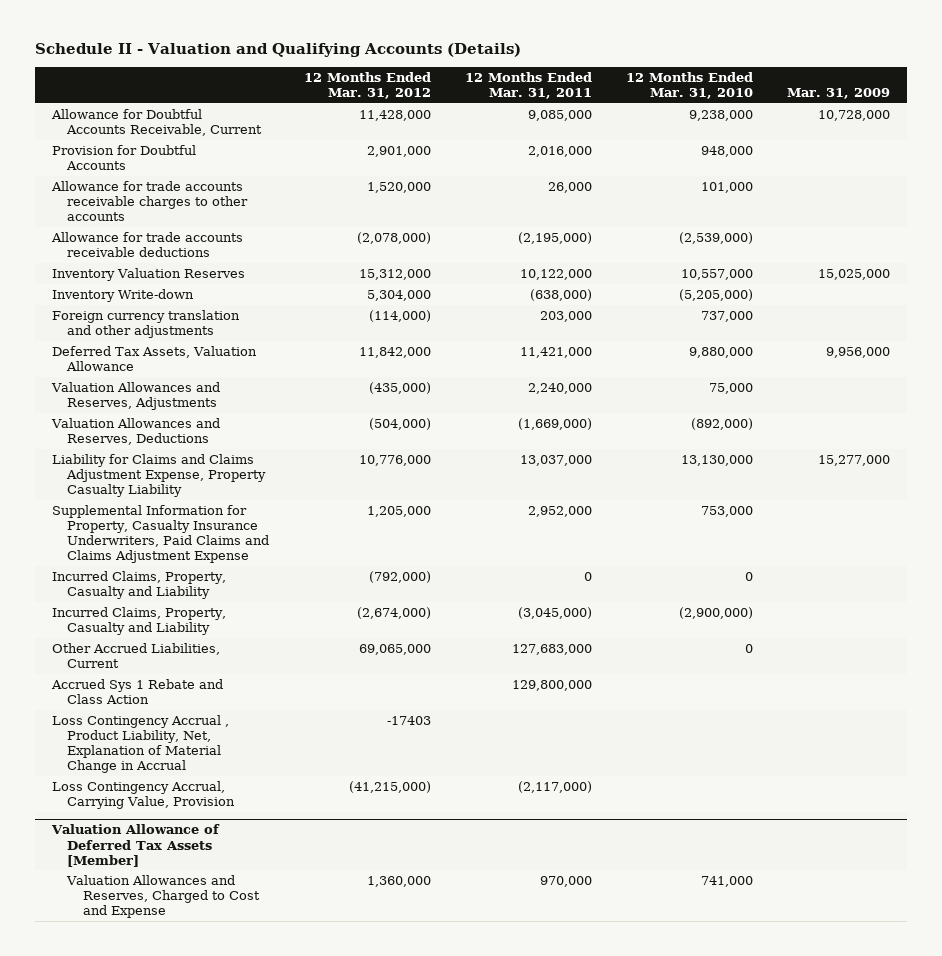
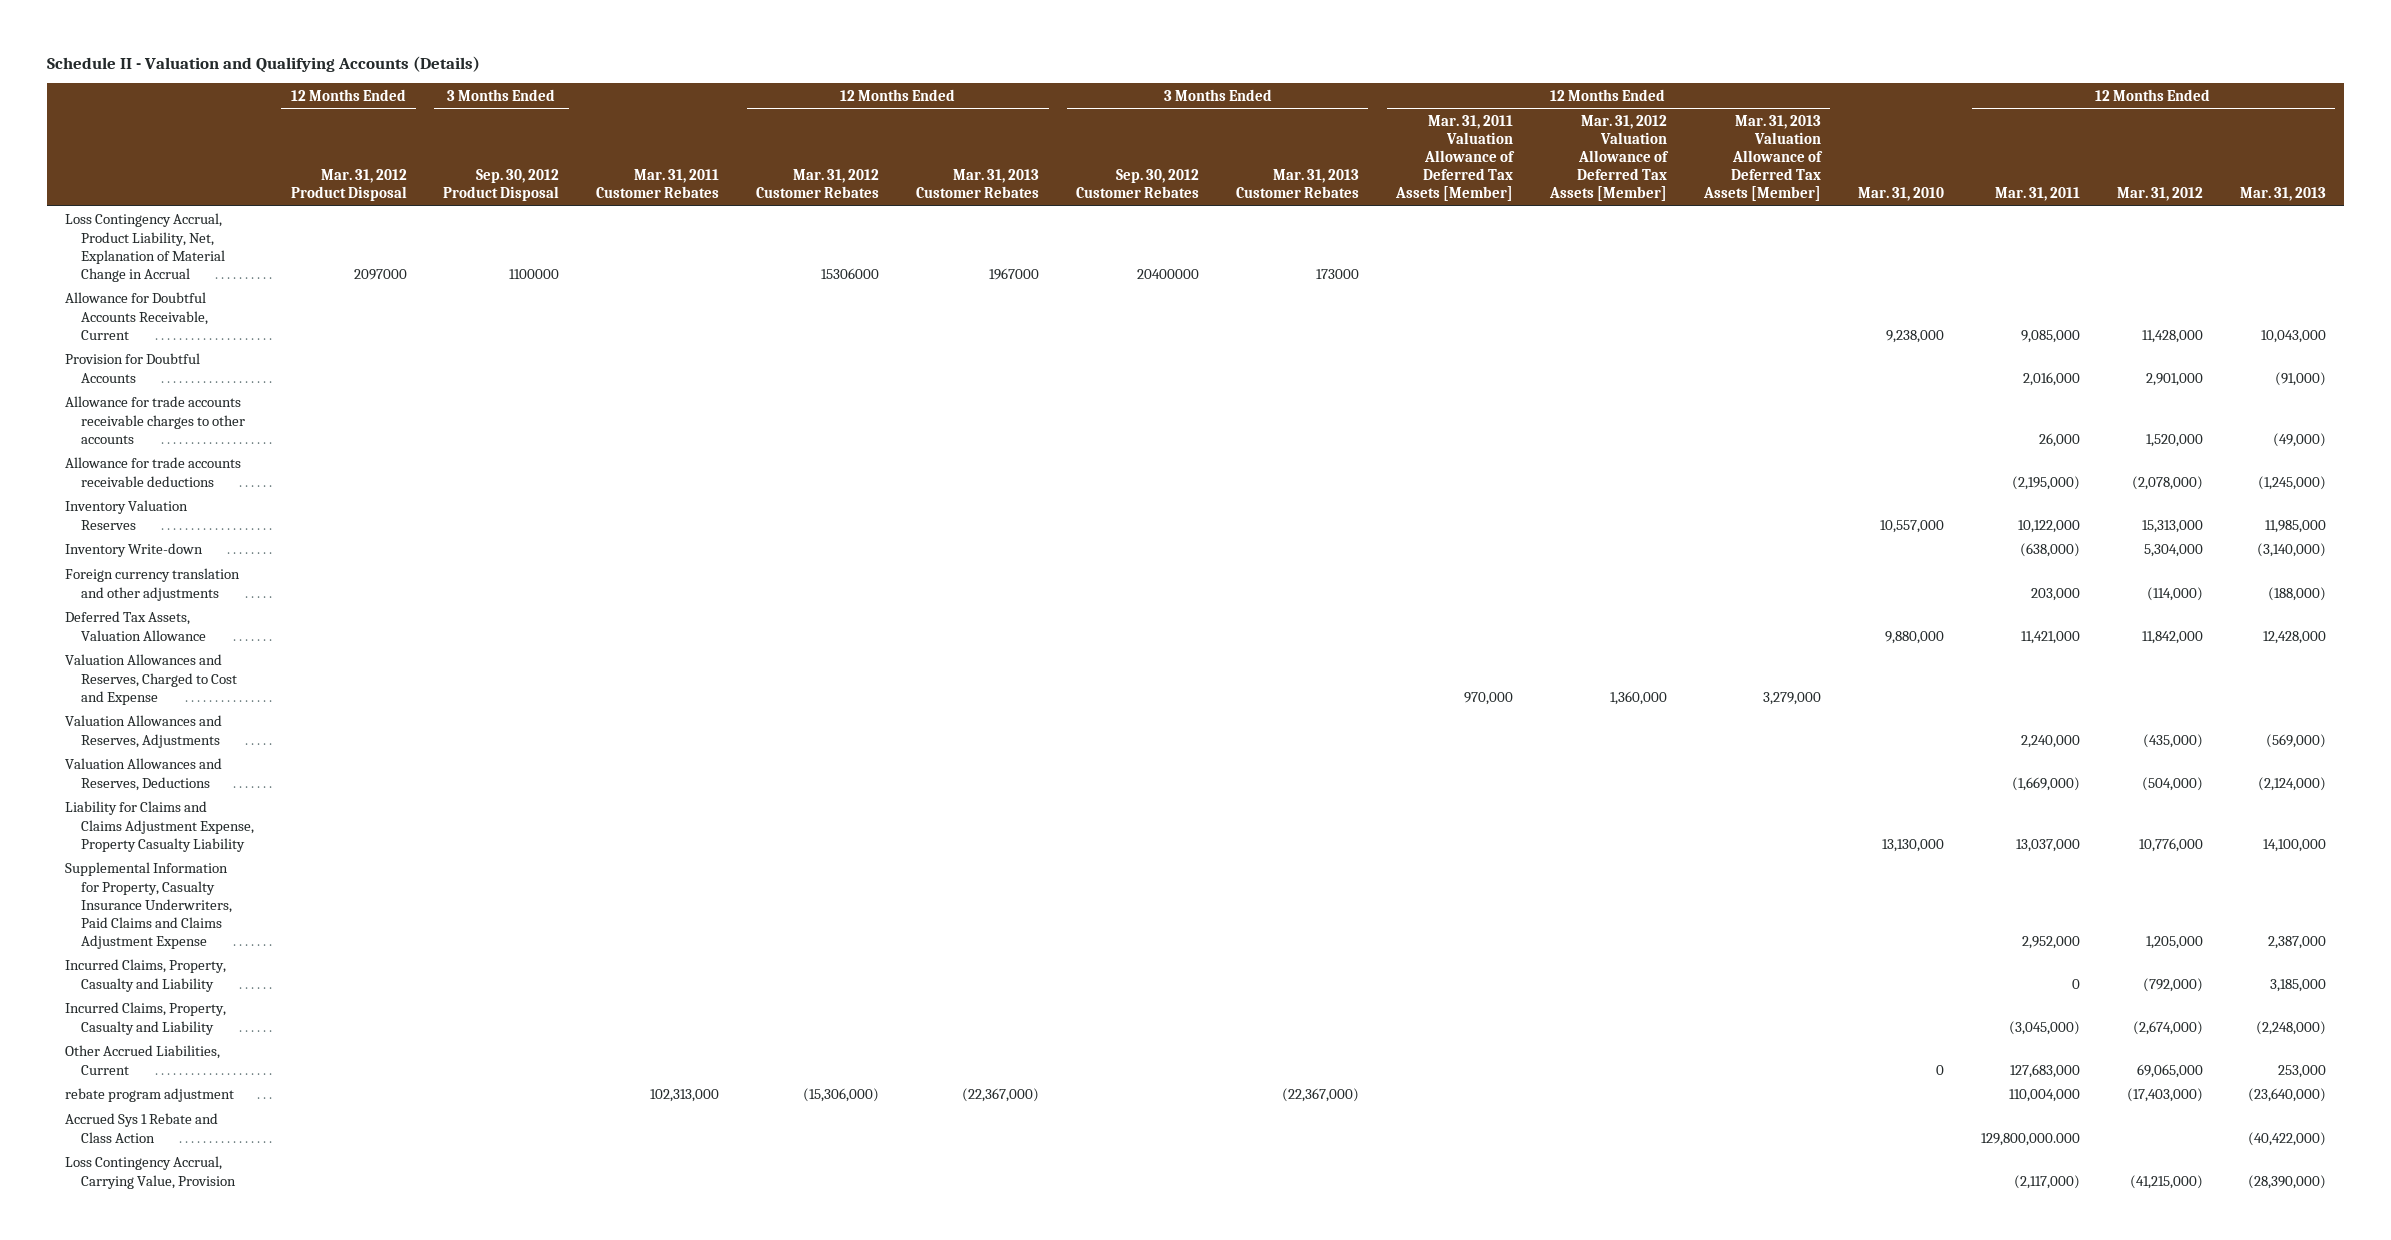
- | 12 Months Ended Mar. 31, 2012 | 12 Months Ended Mar. 31, 2011 | 12 Months Ended Mar. 31, 2010 | Mar. 31, 2009
+ | 12 Months Ended Mar. 31, 2012 Product Disposal | 3 Months Ended Sep. 30, 2012 Product Disposal | Mar. 31, 2011 Customer Rebates | 12 Months Ended Mar. 31, 2012 Customer Rebates | 12 Months Ended Mar. 31, 2013 Customer Rebates | 3 Months Ended Sep. 30, 2012 Customer Rebates | 3 Months Ended Mar. 31, 2013 Customer Rebates | 12 Months Ended Mar. 31, 2011 Valuation Allowance of Deferred Tax Assets [Member] | 12 Months Ended Mar. 31, 2012 Valuation Allowance of Deferred Tax Assets [Member] | 12 Months Ended Mar. 31, 2013 Valuation Allowance of Deferred Tax Assets [Member] | Mar. 31, 2010 | 12 Months Ended Mar. 31, 2011 | 12 Months Ended Mar. 31, 2012 | 12 Months Ended Mar. 31, 2013
+ Loss Contingency Accrual, Product Liability, Net, Explanation of Material Change in Accrual | 2097000 | 1100000 | | 15306000 | 1967000 | 20400000 | 173000 | | | | | | |
- Inventory Valuation Reserves | 15,312,000 | 10,122,000 | 10,557,000 | 15,025,000
+ Inventory Valuation Reserves | | | | | | | | | | | 10,557,000 | 10,122,000 | 15,313,000 | 11,985,000
+ Valuation Allowances and Reserves, Charged to Cost and Expense | | | | | | | | 970,000 | 1,360,000 | 3,279,000 | | | |
- Accrued Sys 1 Rebate and Class Action | | 129,800,000 | |
- Loss Contingency Accrual , Product Liability, Net, Explanation of Material Change in Accrual | -17403 | | |
+ rebate program adjustment | | | 102,313,000 | (15,306,000) | (22,367,000) | | (22,367,000) | | | | | 110,004,000 | (17,403,000) | (23,640,000)
+ Accrued Sys 1 Rebate and Class Action | | | | | | | | | | | | 129,800,000.000 | | (40,422,000)
- Valuation Allowance of Deferred Tax Assets [Member]
- Valuation Allowances and Reserves, Charged to Cost and Expense | 1,360,000 | 970,000 | 741,000 |

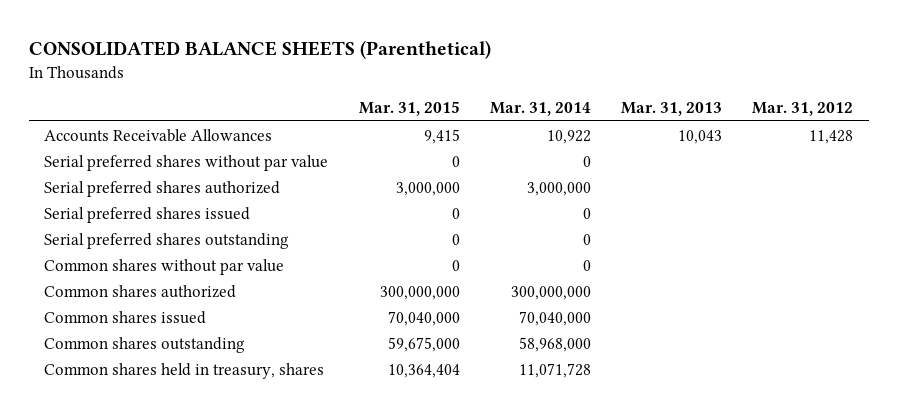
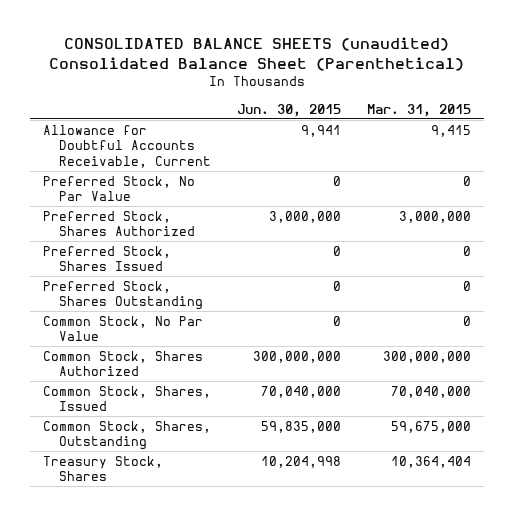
- CONSOLIDATED BALANCE SHEETS (Parenthetical)
+ CONSOLIDATED BALANCE SHEETS (unaudited) Consolidated Balance Sheet (Parenthetical)
- | Mar. 31, 2015 | Mar. 31, 2014 | Mar. 31, 2013 | Mar. 31, 2012
+ | Jun. 30, 2015 | Mar. 31, 2015
- Accounts Receivable Allowances | 9,415 | 10,922 | 10,043 | 11,428
- Serial preferred shares without par value | 0 | 0 | |
- Serial preferred shares authorized | 3,000,000 | 3,000,000 | |
- Serial preferred shares issued | 0 | 0 | |
- Serial preferred shares outstanding | 0 | 0 | |
- Common shares without par value | 0 | 0 | |
- Common shares authorized | 300,000,000 | 300,000,000 | |
- Common shares issued | 70,040,000 | 70,040,000 | |
- Common shares outstanding | 59,675,000 | 58,968,000 | |
- Common shares held in treasury, shares | 10,364,404 | 11,071,728 | |
+ Allowance for Doubtful Accounts Receivable, Current | 9,941 | 9,415
+ Preferred Stock, No Par Value | 0 | 0
+ Preferred Stock, Shares Authorized | 3,000,000 | 3,000,000
+ Preferred Stock, Shares Issued | 0 | 0
+ Preferred Stock, Shares Outstanding | 0 | 0
+ Common Stock, No Par Value | 0 | 0
+ Common Stock, Shares Authorized | 300,000,000 | 300,000,000
+ Common Stock, Shares, Issued | 70,040,000 | 70,040,000
+ Common Stock, Shares, Outstanding | 59,835,000 | 59,675,000
+ Treasury Stock, Shares | 10,204,998 | 10,364,404

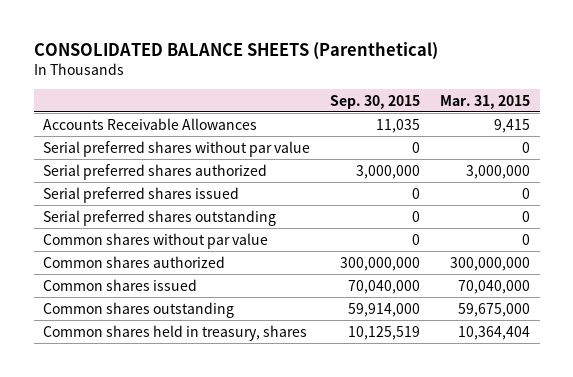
- CONSOLIDATED BALANCE SHEETS (unaudited) Consolidated Balance Sheet (Parenthetical)
+ CONSOLIDATED BALANCE SHEETS (Parenthetical)
- | Jun. 30, 2015 | Mar. 31, 2015
+ | Sep. 30, 2015 | Mar. 31, 2015
- Allowance for Doubtful Accounts Receivable, Current | 9,941 | 9,415
- Preferred Stock, No Par Value | 0 | 0
- Preferred Stock, Shares Authorized | 3,000,000 | 3,000,000
- Preferred Stock, Shares Issued | 0 | 0
- Preferred Stock, Shares Outstanding | 0 | 0
- Common Stock, No Par Value | 0 | 0
- Common Stock, Shares Authorized | 300,000,000 | 300,000,000
- Common Stock, Shares, Issued | 70,040,000 | 70,040,000
- Common Stock, Shares, Outstanding | 59,835,000 | 59,675,000
- Treasury Stock, Shares | 10,204,998 | 10,364,404
+ Accounts Receivable Allowances | 11,035 | 9,415
+ Serial preferred shares without par value | 0 | 0
+ Serial preferred shares authorized | 3,000,000 | 3,000,000
+ Serial preferred shares issued | 0 | 0
+ Serial preferred shares outstanding | 0 | 0
+ Common shares without par value | 0 | 0
+ Common shares authorized | 300,000,000 | 300,000,000
+ Common shares issued | 70,040,000 | 70,040,000
+ Common shares outstanding | 59,914,000 | 59,675,000
+ Common shares held in treasury, shares | 10,125,519 | 10,364,404

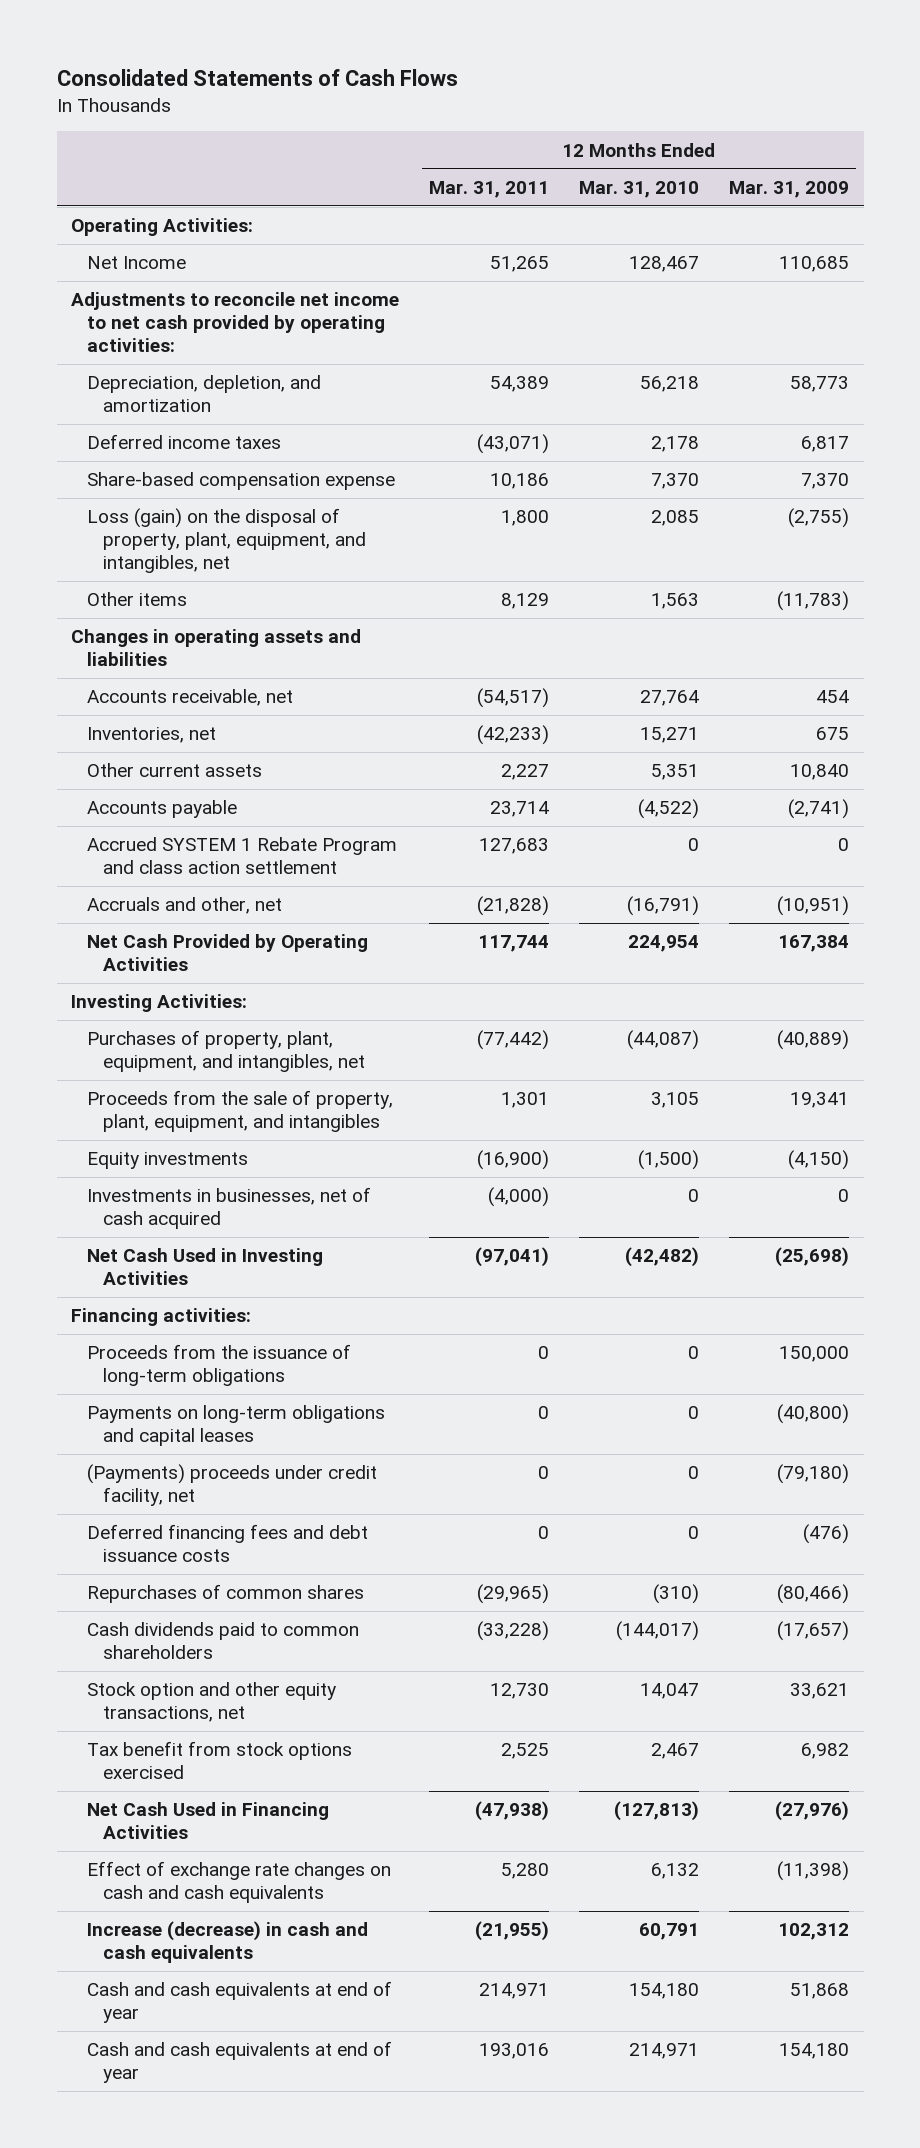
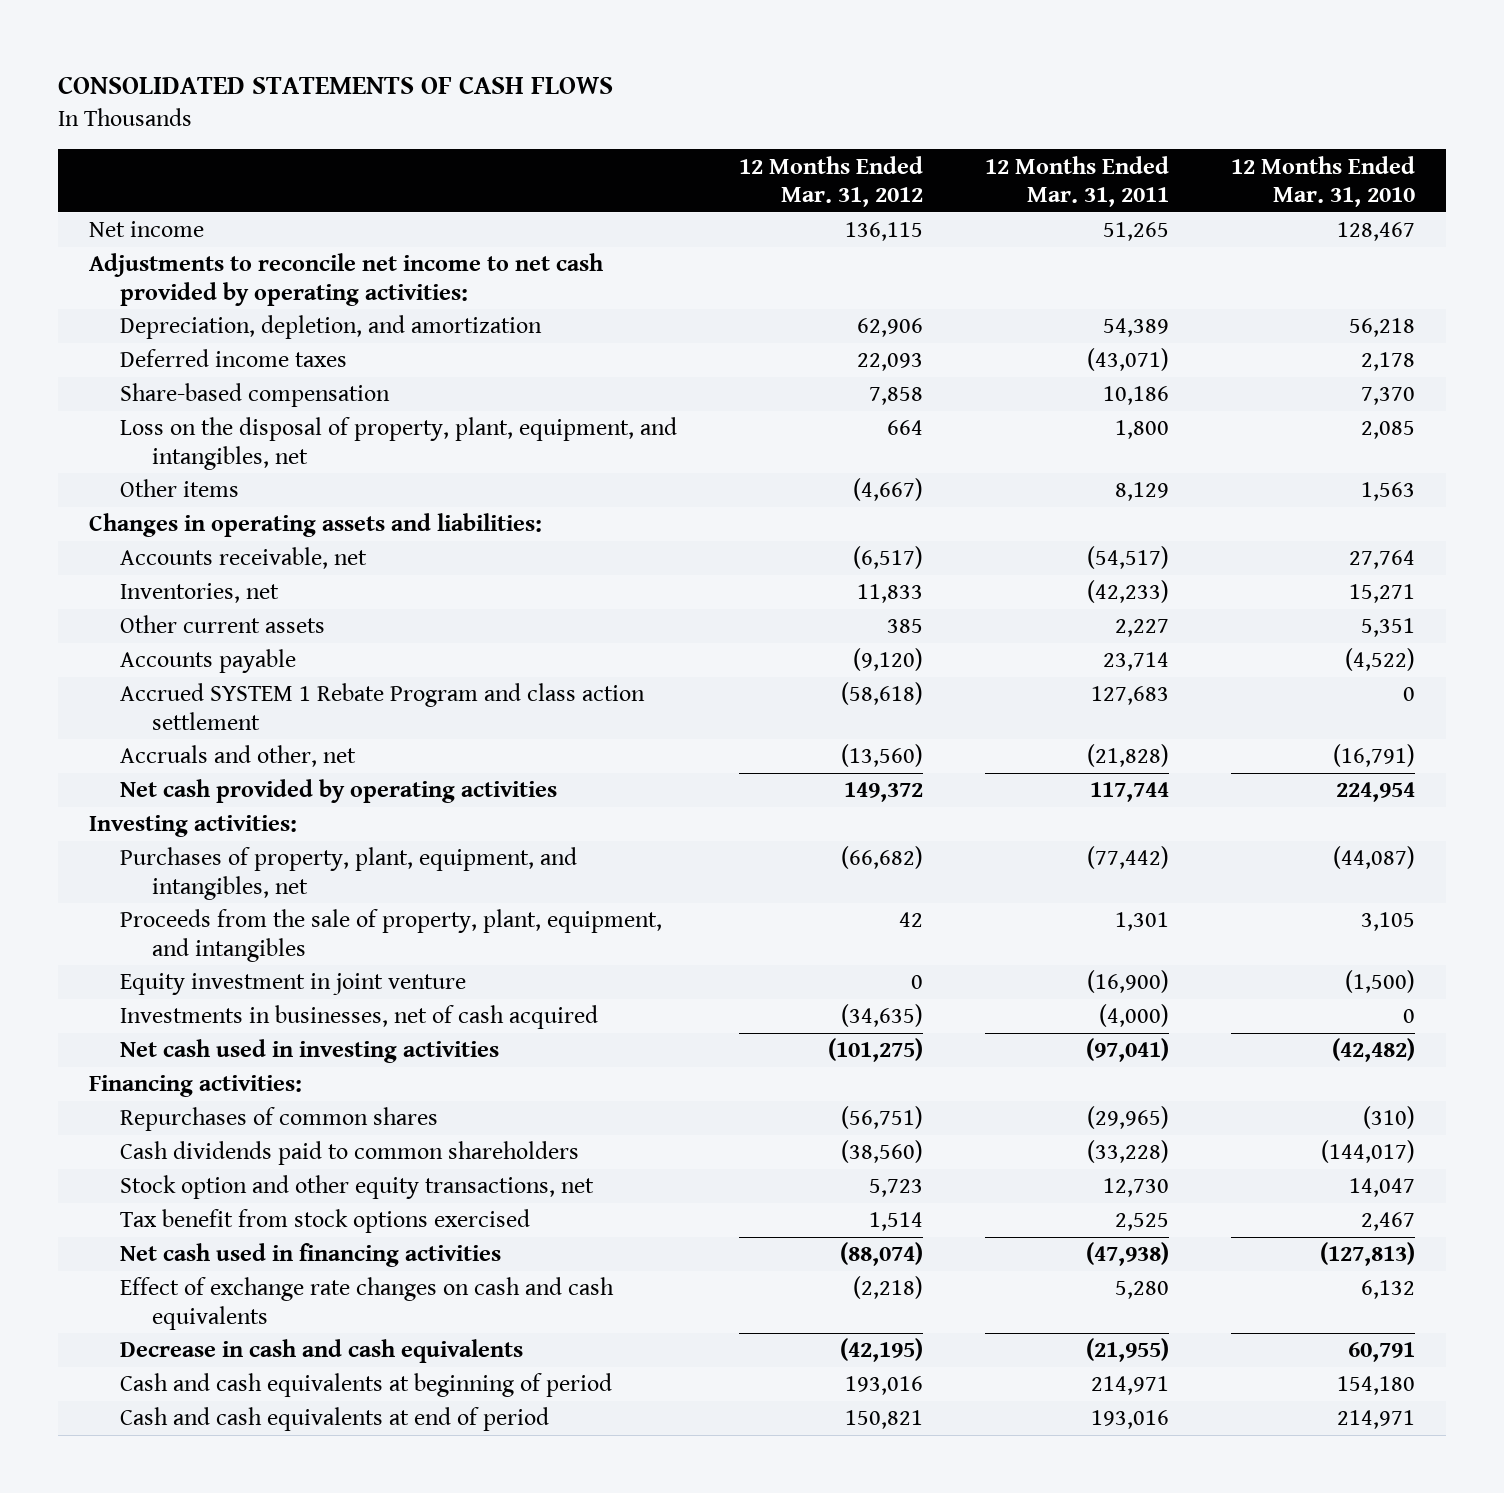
- Consolidated Statements of Cash Flows
+ CONSOLIDATED STATEMENTS OF CASH FLOWS
- | 12 Months Ended Mar. 31, 2011 | 12 Months Ended Mar. 31, 2010 | 12 Months Ended Mar. 31, 2009
+ | 12 Months Ended Mar. 31, 2012 | 12 Months Ended Mar. 31, 2011 | 12 Months Ended Mar. 31, 2010
- Operating Activities:
- Net Income | 51,265 | 128,467 | 110,685
+ Net income | 136,115 | 51,265 | 128,467
- Share-based compensation expense | 10,186 | 7,370 | 7,370
- Loss (gain) on the disposal of property, plant, equipment, and intangibles, net | 1,800 | 2,085 | (2,755)
+ Share-based compensation | 7,858 | 10,186 | 7,370
+ Loss on the disposal of property, plant, equipment, and intangibles, net | 664 | 1,800 | 2,085
- Changes in operating assets and liabilities
+ Changes in operating assets and liabilities:
- Net Cash Provided by Operating Activities | 117,744 | 224,954 | 167,384
- Investing Activities:
+ Net cash provided by operating activities | 149,372 | 117,744 | 224,954
+ Investing activities:
- Equity investments | (16,900) | (1,500) | (4,150)
+ Equity investment in joint venture | 0 | (16,900) | (1,500)
- Net Cash Used in Investing Activities | (97,041) | (42,482) | (25,698)
+ Net cash used in investing activities | (101,275) | (97,041) | (42,482)
- Proceeds from the issuance of long-term obligations | 0 | 0 | 150,000
- Payments on long-term obligations and capital leases | 0 | 0 | (40,800)
- (Payments) proceeds under credit facility, net | 0 | 0 | (79,180)
- Deferred financing fees and debt issuance costs | 0 | 0 | (476)
- Net Cash Used in Financing Activities | (47,938) | (127,813) | (27,976)
+ Net cash used in financing activities | (88,074) | (47,938) | (127,813)
- Increase (decrease) in cash and cash equivalents | (21,955) | 60,791 | 102,312
- Cash and cash equivalents at end of year | 214,971 | 154,180 | 51,868
- Cash and cash equivalents at end of year | 193,016 | 214,971 | 154,180
+ Decrease in cash and cash equivalents | (42,195) | (21,955) | 60,791
+ Cash and cash equivalents at beginning of period | 193,016 | 214,971 | 154,180
+ Cash and cash equivalents at end of period | 150,821 | 193,016 | 214,971

